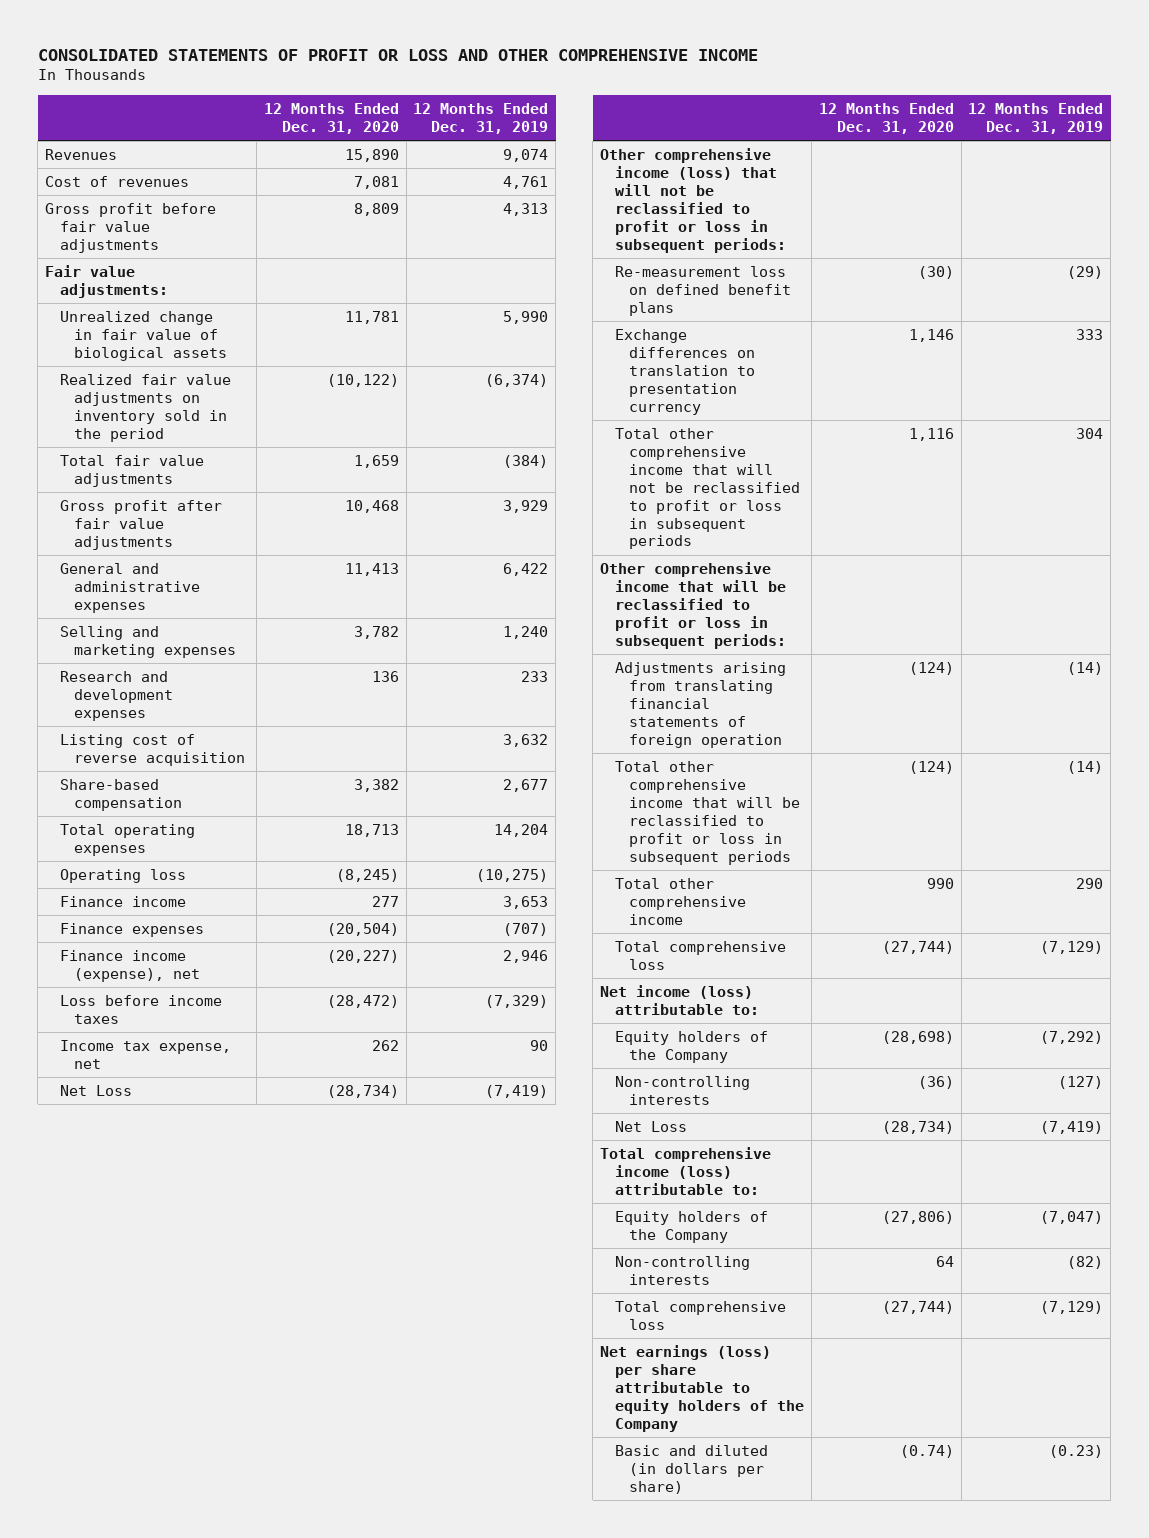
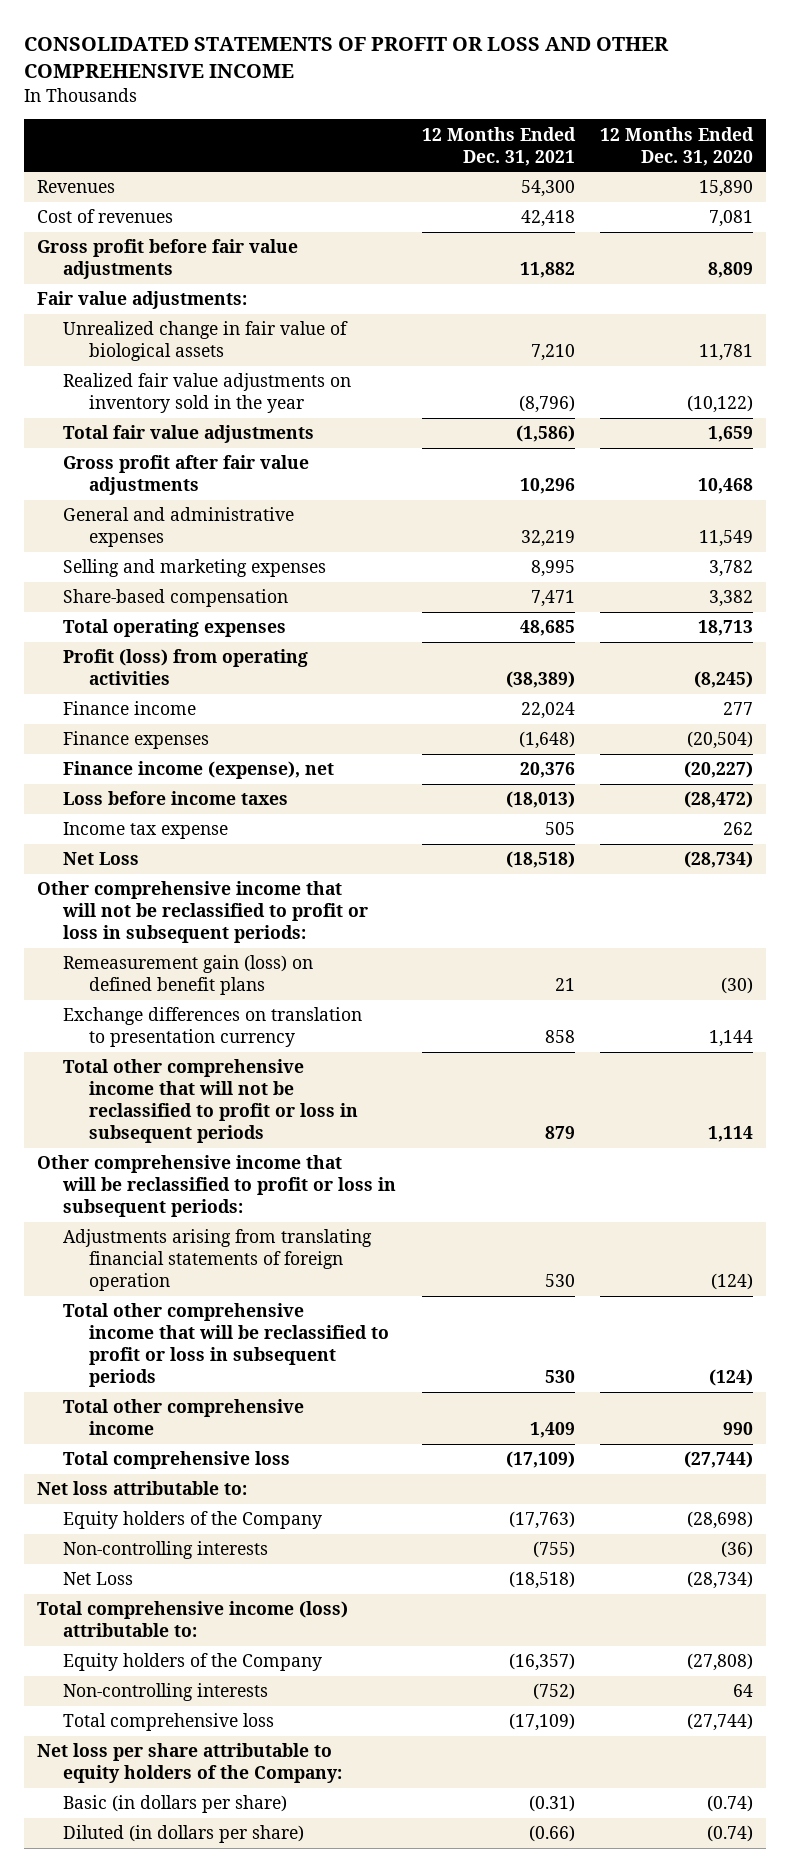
- | 12 Months Ended Dec. 31, 2020 | 12 Months Ended Dec. 31, 2019
+ | 12 Months Ended Dec. 31, 2021 | 12 Months Ended Dec. 31, 2020
- Realized fair value adjustments on inventory sold in the period | (10,122) | (6,374)
+ Realized fair value adjustments on inventory sold in the year | (8,796) | (10,122)
- General and administrative expenses | 11,413 | 6,422
+ General and administrative expenses | 32,219 | 11,549
- Research and development expenses | 136 | 233
- Listing cost of reverse acquisition | | 3,632
- Operating loss | (8,245) | (10,275)
+ Profit (loss) from operating activities | (38,389) | (8,245)
- Income tax expense, net | 262 | 90
+ Income tax expense | 505 | 262
- Other comprehensive income (loss) that will not be reclassified to profit or loss in subsequent periods:
- Re-measurement loss on defined benefit plans | (30) | (29)
- Exchange differences on translation to presentation currency | 1,146 | 333
- Total other comprehensive income that will not be reclassified to profit or loss in subsequent periods | 1,116 | 304
+ Other comprehensive income that will not be reclassified to profit or loss in subsequent periods:
+ Remeasurement gain (loss) on defined benefit plans | 21 | (30)
+ Exchange differences on translation to presentation currency | 858 | 1,144
+ Total other comprehensive income that will not be reclassified to profit or loss in subsequent periods | 879 | 1,114
- Net income (loss) attributable to:
+ Net loss attributable to:
- Equity holders of the Company | (27,806) | (7,047)
+ Equity holders of the Company | (16,357) | (27,808)
- Net earnings (loss) per share attributable to equity holders of the Company
- Basic and diluted (in dollars per share) | (0.74) | (0.23)
+ Net loss per share attributable to equity holders of the Company:
+ Basic (in dollars per share) | (0.31) | (0.74)
+ Diluted (in dollars per share) | (0.66) | (0.74)

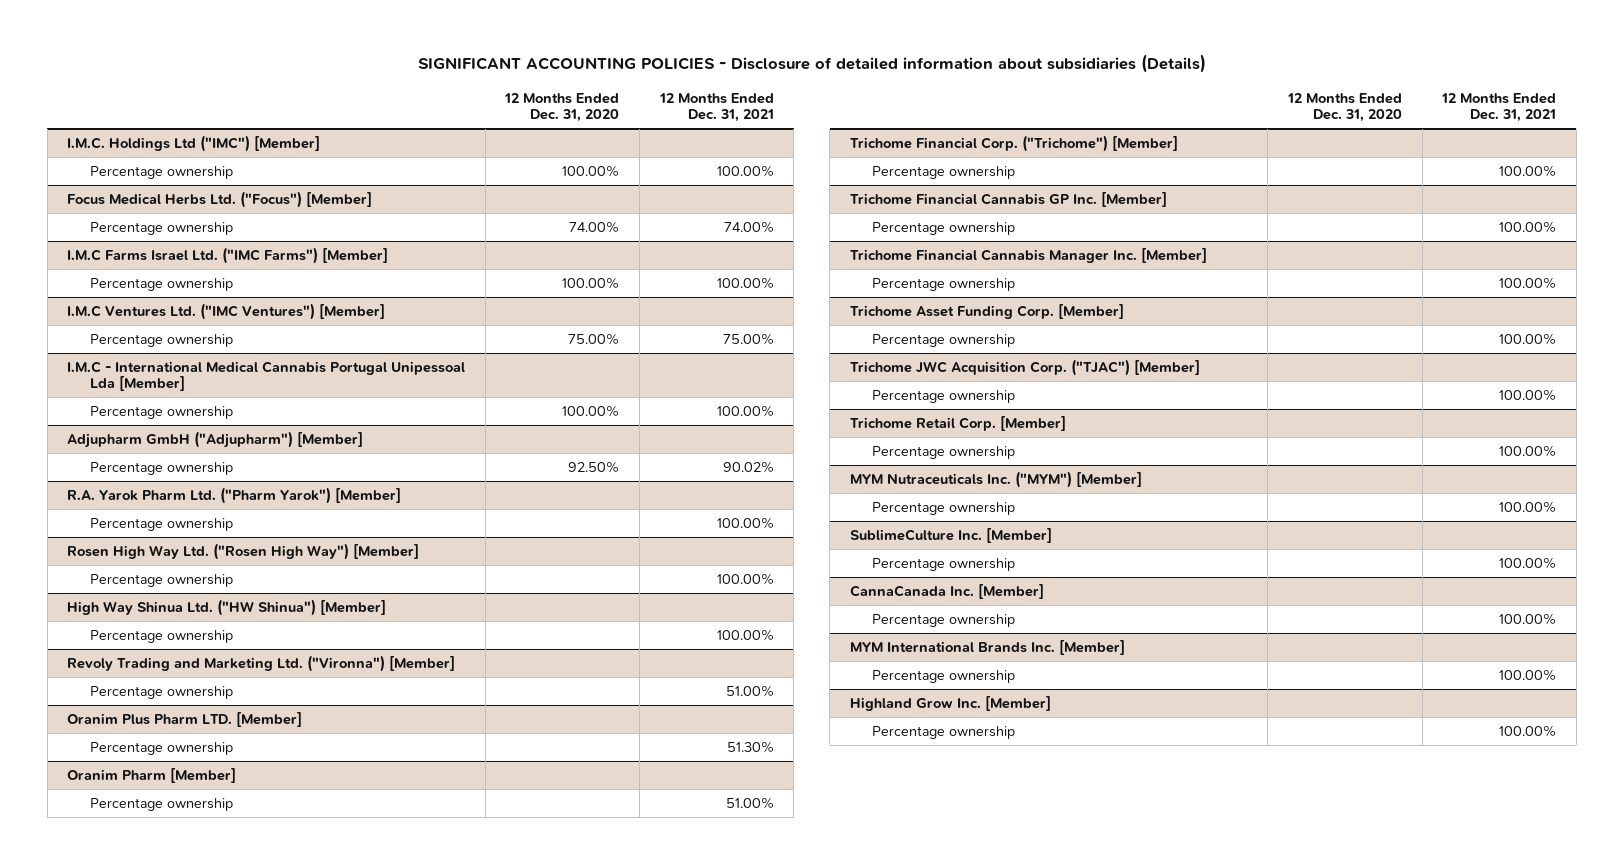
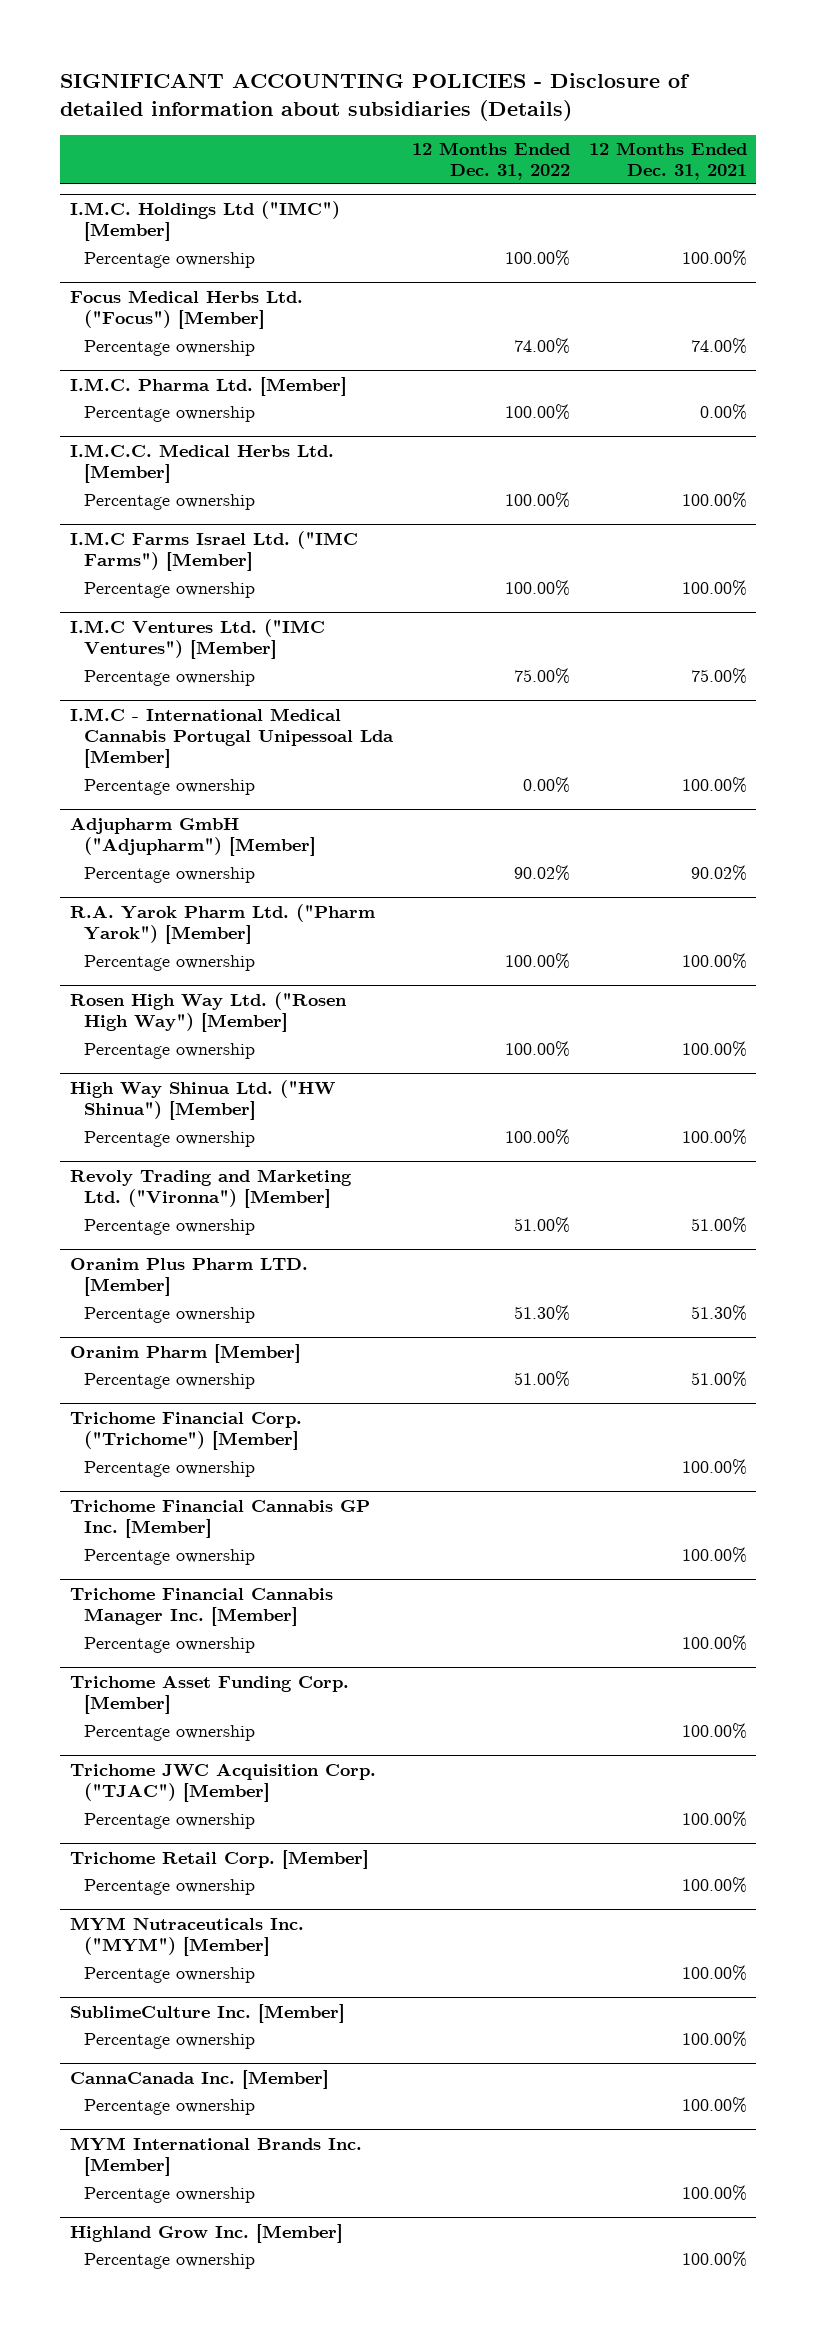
- | 12 Months Ended Dec. 31, 2020 | 12 Months Ended Dec. 31, 2021
+ | 12 Months Ended Dec. 31, 2022 | 12 Months Ended Dec. 31, 2021
+ I.M.C. Pharma Ltd. [Member]
+ Percentage ownership | 100.00% | 0.00%
+ I.M.C.C. Medical Herbs Ltd. [Member]
+ Percentage ownership | 100.00% | 100.00%

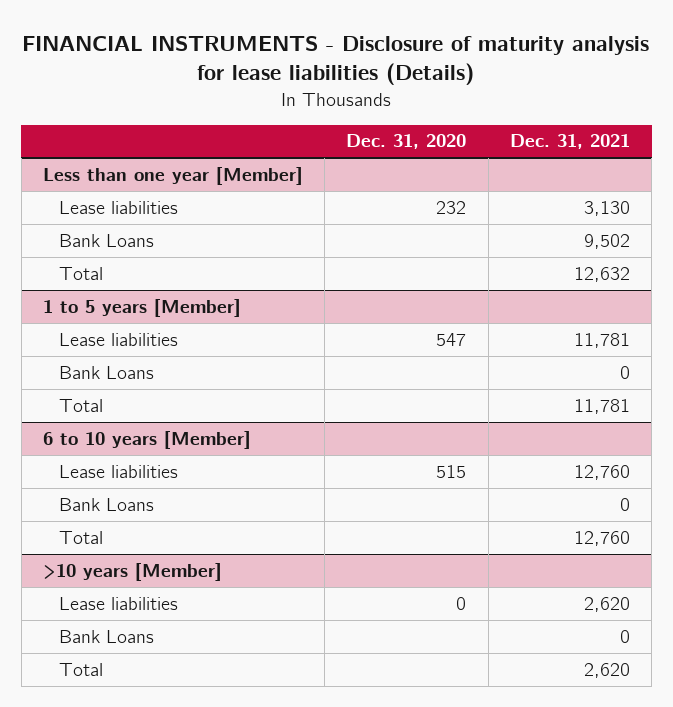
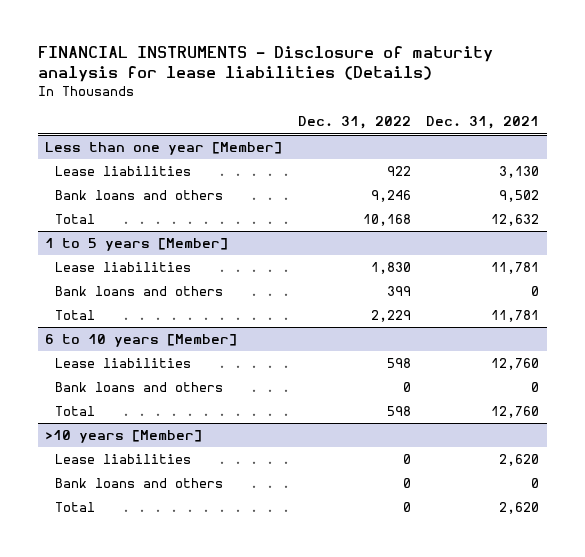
- | Dec. 31, 2020 | Dec. 31, 2021
+ | Dec. 31, 2022 | Dec. 31, 2021
@ Less than one year [Member]
- Bank Loans | | 9,502
+ Bank loans and others | 9,246 | 9,502
@ 1 to 5 years [Member]
- Bank Loans | | 0
+ Bank loans and others | 399 | 0
@ 6 to 10 years [Member]
- Bank Loans | | 0
+ Bank loans and others | 0 | 0
@ >10 years [Member]
- Bank Loans | | 0
+ Bank loans and others | 0 | 0

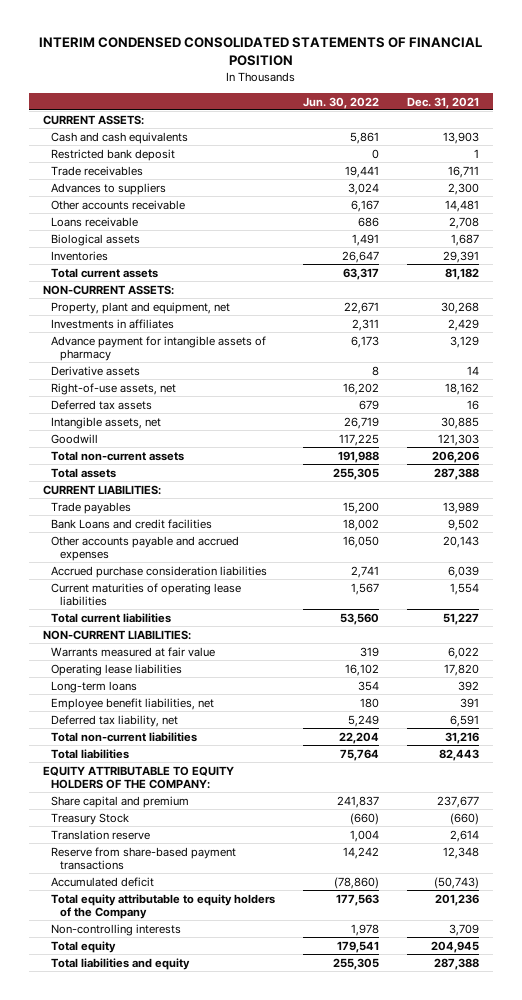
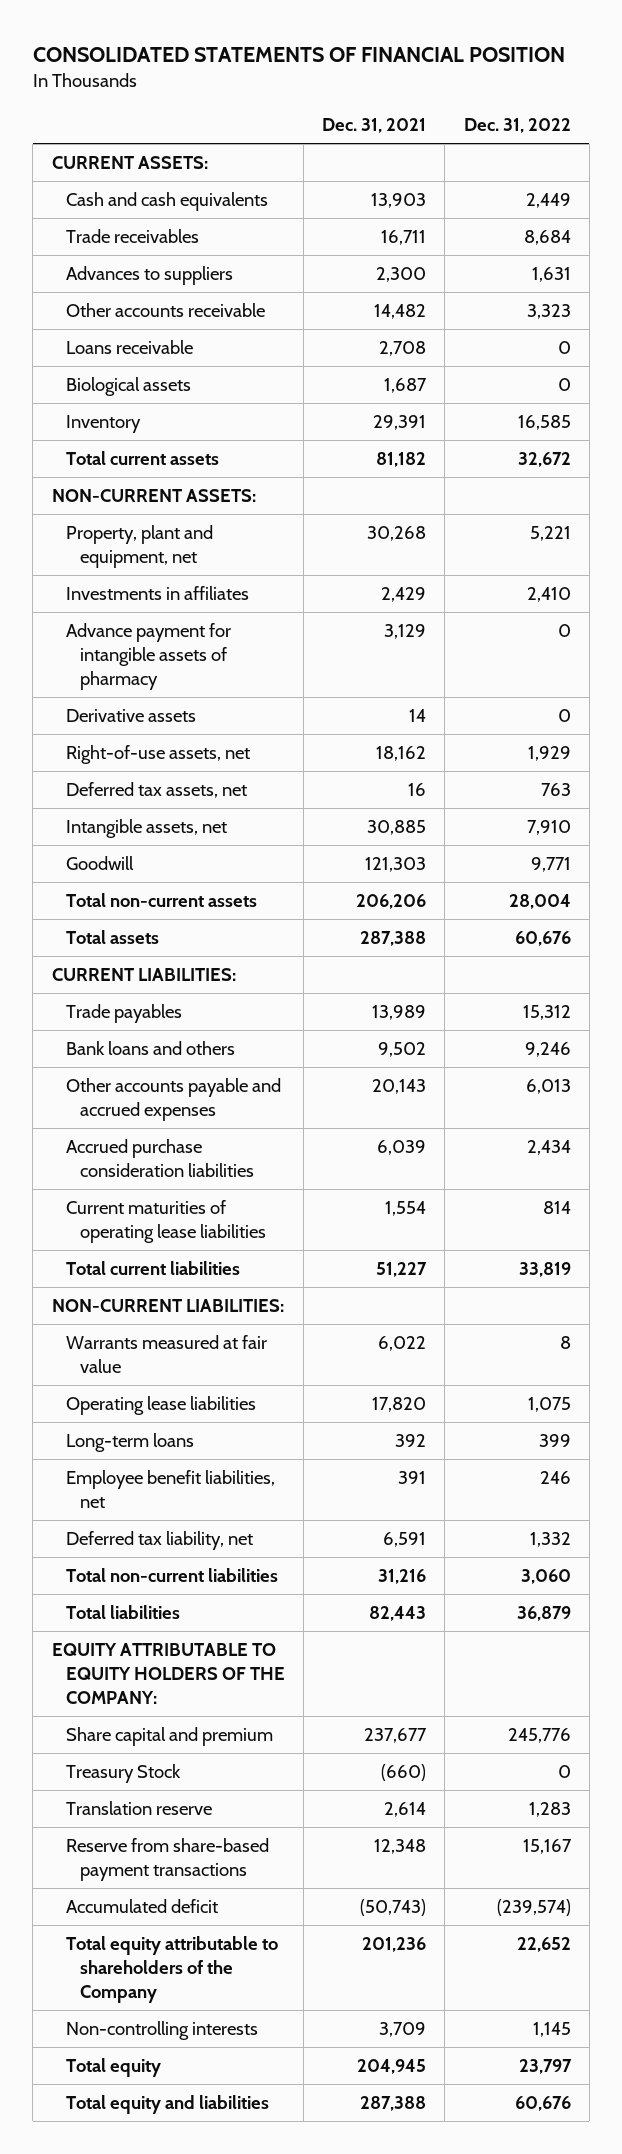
- INTERIM CONDENSED CONSOLIDATED STATEMENTS OF FINANCIAL POSITION
+ CONSOLIDATED STATEMENTS OF FINANCIAL POSITION
- | Jun. 30, 2022 | Dec. 31, 2021
+ | Dec. 31, 2021 | Dec. 31, 2022
- Restricted bank deposit | 0 | 1
- Other accounts receivable | 6,167 | 14,481
+ Other accounts receivable | 14,482 | 3,323
- Inventories | 26,647 | 29,391
+ Inventory | 29,391 | 16,585
- Deferred tax assets | 679 | 16
+ Deferred tax assets, net | 16 | 763
- Bank Loans and credit facilities | 18,002 | 9,502
+ Bank loans and others | 9,502 | 9,246
- Total equity attributable to equity holders of the Company | 177,563 | 201,236
+ Total equity attributable to shareholders of the Company | 201,236 | 22,652
- Total liabilities and equity | 255,305 | 287,388
+ Total equity and liabilities | 287,388 | 60,676

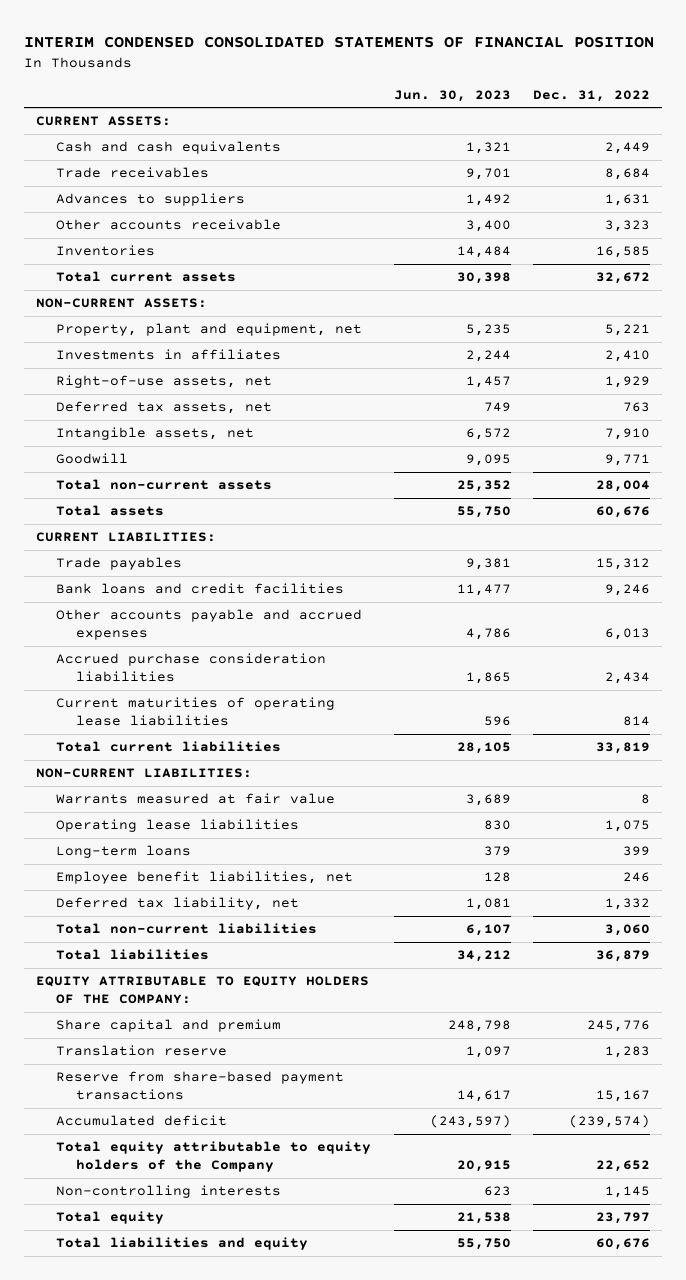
- CONSOLIDATED STATEMENTS OF FINANCIAL POSITION
+ INTERIM CONDENSED CONSOLIDATED STATEMENTS OF FINANCIAL POSITION
- | Dec. 31, 2021 | Dec. 31, 2022
+ | Jun. 30, 2023 | Dec. 31, 2022
- Loans receivable | 2,708 | 0
- Biological assets | 1,687 | 0
- Inventory | 29,391 | 16,585
+ Inventories | 14,484 | 16,585
- Advance payment for intangible assets of pharmacy | 3,129 | 0
- Derivative assets | 14 | 0
- Bank loans and others | 9,502 | 9,246
+ Bank loans and credit facilities | 11,477 | 9,246
- Treasury Stock | (660) | 0
- Total equity attributable to shareholders of the Company | 201,236 | 22,652
+ Total equity attributable to equity holders of the Company | 20,915 | 22,652
- Total equity and liabilities | 287,388 | 60,676
+ Total liabilities and equity | 55,750 | 60,676

